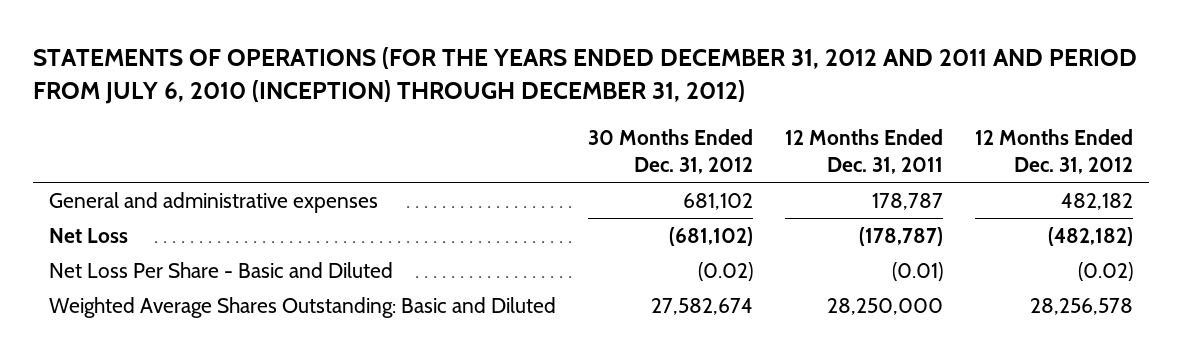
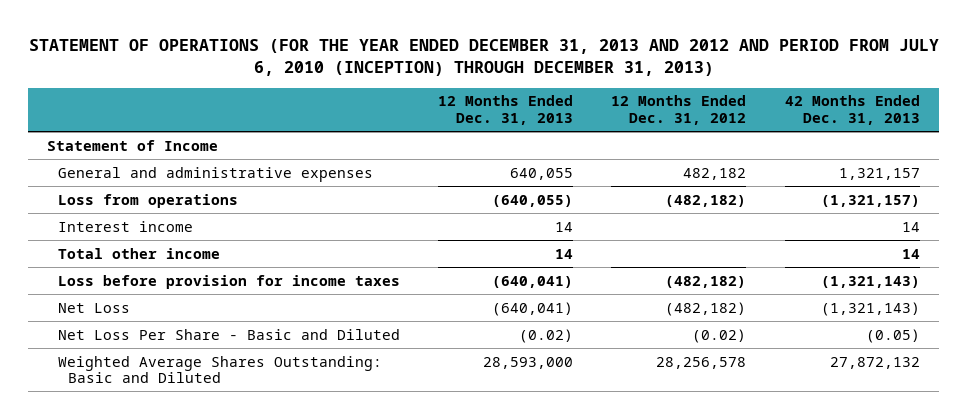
- STATEMENTS OF OPERATIONS (FOR THE YEARS ENDED DECEMBER 31, 2012 AND 2011 AND PERIOD FROM JULY 6, 2010 (INCEPTION) THROUGH DECEMBER 31, 2012)
+ STATEMENT OF OPERATIONS (FOR THE YEAR ENDED DECEMBER 31, 2013 AND 2012 AND PERIOD FROM JULY 6, 2010 (INCEPTION) THROUGH DECEMBER 31, 2013)
- | 30 Months Ended Dec. 31, 2012 | 12 Months Ended Dec. 31, 2011 | 12 Months Ended Dec. 31, 2012
+ | 12 Months Ended Dec. 31, 2013 | 12 Months Ended Dec. 31, 2012 | 42 Months Ended Dec. 31, 2013
+ Statement of Income
+ Loss from operations | (640,055) | (482,182) | (1,321,157)
+ Interest income | 14 | | 14
+ Total other income | 14 | | 14
+ Loss before provision for income taxes | (640,041) | (482,182) | (1,321,143)

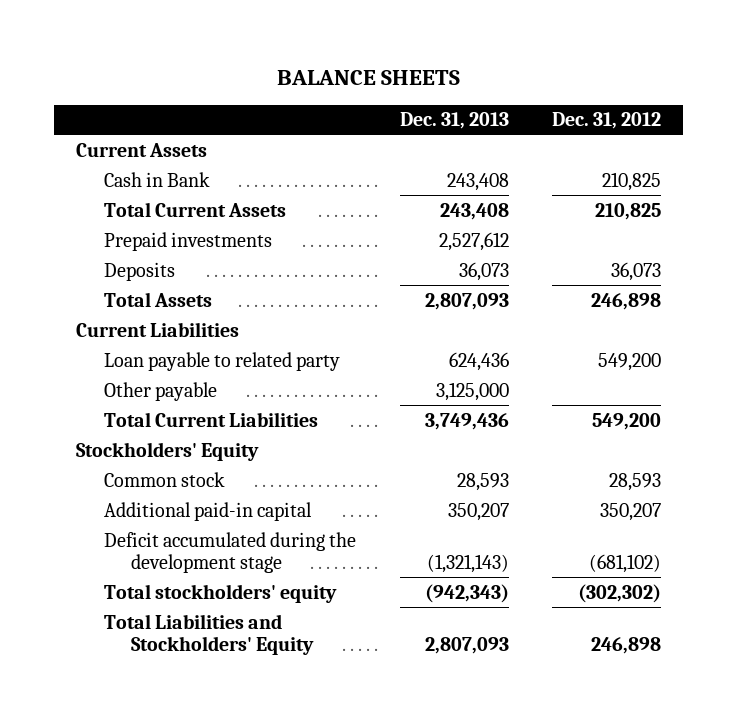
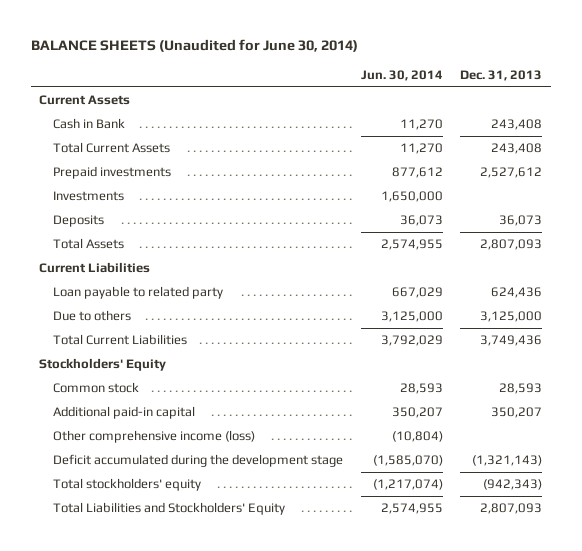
- BALANCE SHEETS
+ BALANCE SHEETS (Unaudited for June 30, 2014)
- | Dec. 31, 2013 | Dec. 31, 2012
+ | Jun. 30, 2014 | Dec. 31, 2013
+ Investments | 1,650,000 |
- Other payable | 3,125,000 |
+ Due to others | 3,125,000 | 3,125,000
+ Other comprehensive income (loss) | (10,804) |

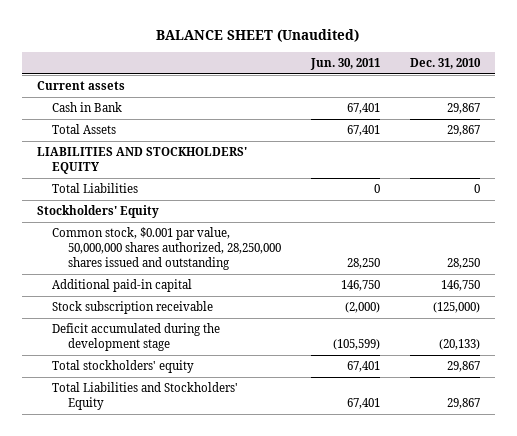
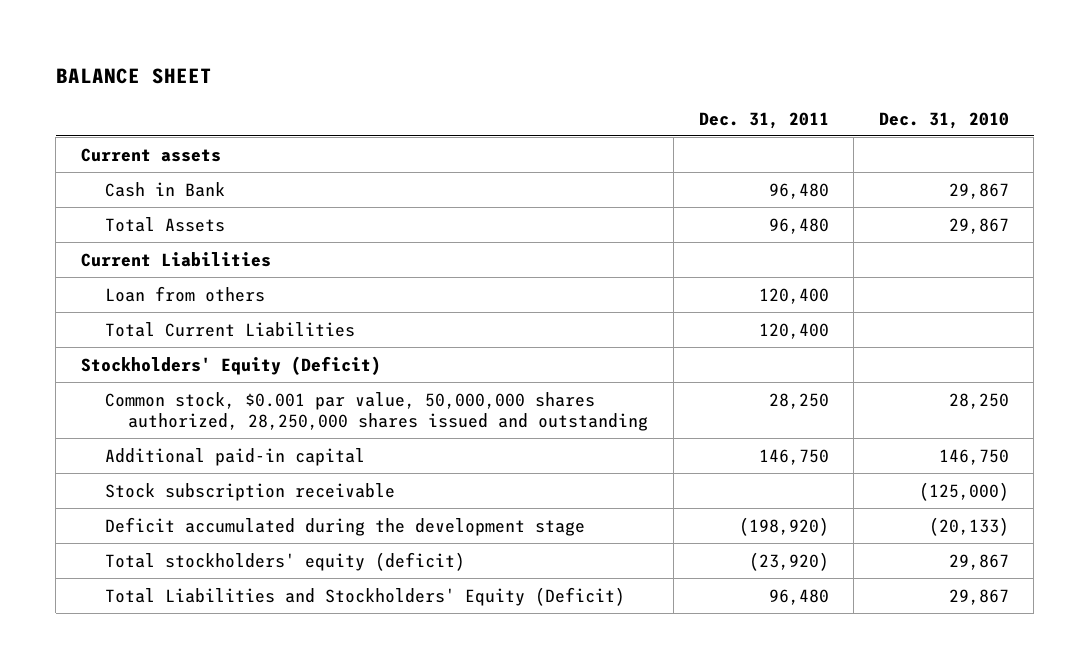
- BALANCE SHEET (Unaudited)
+ BALANCE SHEET
- | Jun. 30, 2011 | Dec. 31, 2010
+ | Dec. 31, 2011 | Dec. 31, 2010
- LIABILITIES AND STOCKHOLDERS' EQUITY
- Total Liabilities | 0 | 0
- Stockholders' Equity
+ Current Liabilities
+ Loan from others | 120,400 |
+ Total Current Liabilities | 120,400 |
+ Stockholders' Equity (Deficit)
- Total stockholders' equity | 67,401 | 29,867
- Total Liabilities and Stockholders' Equity | 67,401 | 29,867
+ Total stockholders' equity (deficit) | (23,920) | 29,867
+ Total Liabilities and Stockholders' Equity (Deficit) | 96,480 | 29,867

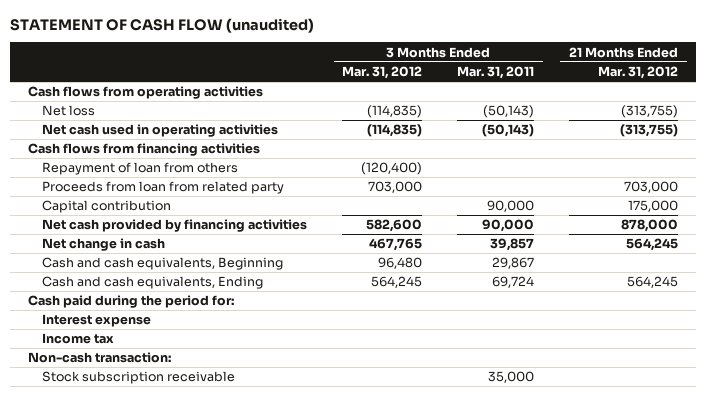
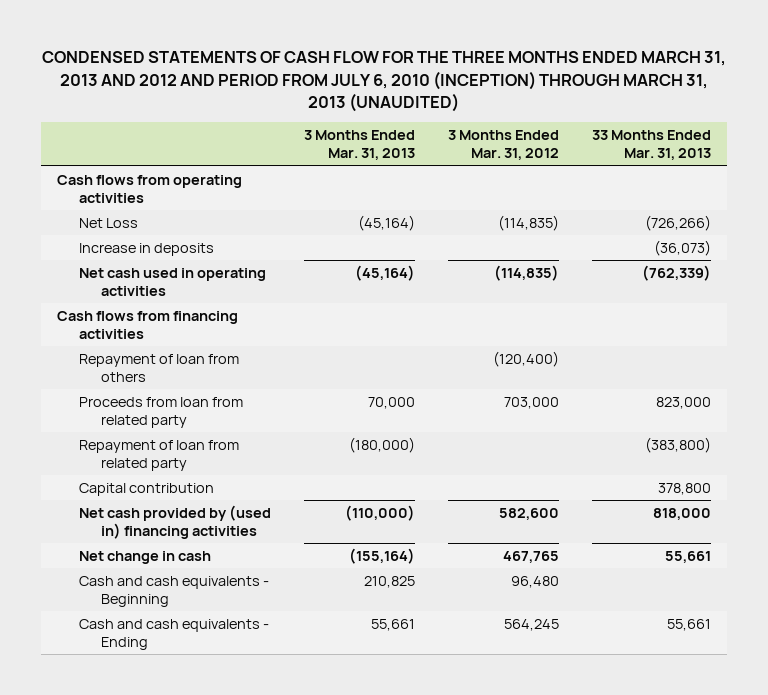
- STATEMENT OF CASH FLOW (unaudited)
+ CONDENSED STATEMENTS OF CASH FLOW FOR THE THREE MONTHS ENDED MARCH 31, 2013 AND 2012 AND PERIOD FROM JULY 6, 2010 (INCEPTION) THROUGH MARCH 31, 2013 (UNAUDITED)
- | 3 Months Ended Mar. 31, 2012 | 3 Months Ended Mar. 31, 2011 | 21 Months Ended Mar. 31, 2012
+ | 3 Months Ended Mar. 31, 2013 | 3 Months Ended Mar. 31, 2012 | 33 Months Ended Mar. 31, 2013
- Net loss | (114,835) | (50,143) | (313,755)
+ Net Loss | (45,164) | (114,835) | (726,266)
+ Increase in deposits | | | (36,073)
+ Repayment of loan from related party | (180,000) | | (383,800)
- Net cash provided by financing activities | 582,600 | 90,000 | 878,000
+ Net cash provided by (used in) financing activities | (110,000) | 582,600 | 818,000
- Cash and cash equivalents, Beginning | 96,480 | 29,867 |
- Cash and cash equivalents, Ending | 564,245 | 69,724 | 564,245
- Cash paid during the period for:
- Interest expense
- Income tax
- Non-cash transaction:
- Stock subscription receivable | | 35,000 |
+ Cash and cash equivalents - Beginning | 210,825 | 96,480 |
+ Cash and cash equivalents - Ending | 55,661 | 564,245 | 55,661

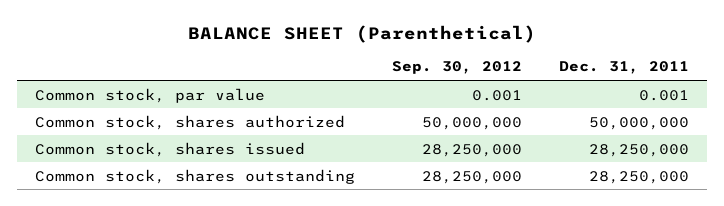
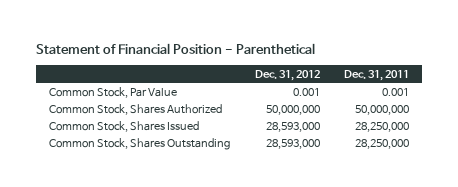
- BALANCE SHEET (Parenthetical)
+ Statement of Financial Position - Parenthetical
- | Sep. 30, 2012 | Dec. 31, 2011
+ | Dec. 31, 2012 | Dec. 31, 2011
- Common stock, par value | 0.001 | 0.001
- Common stock, shares authorized | 50,000,000 | 50,000,000
- Common stock, shares issued | 28,250,000 | 28,250,000
- Common stock, shares outstanding | 28,250,000 | 28,250,000
+ Common Stock, Par Value | 0.001 | 0.001
+ Common Stock, Shares Authorized | 50,000,000 | 50,000,000
+ Common Stock, Shares Issued | 28,593,000 | 28,250,000
+ Common Stock, Shares Outstanding | 28,593,000 | 28,250,000

